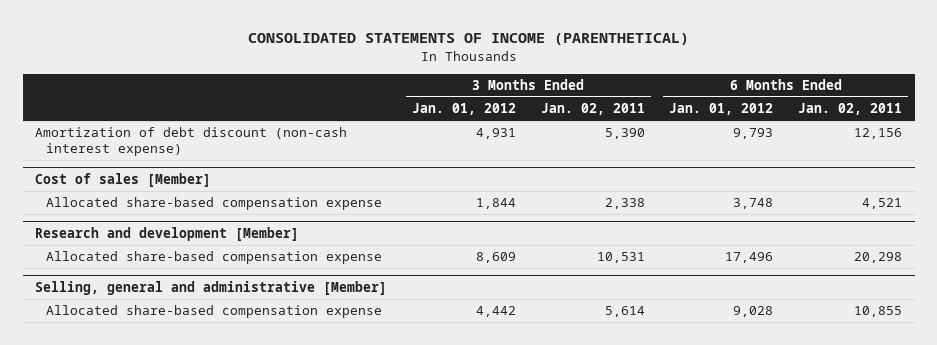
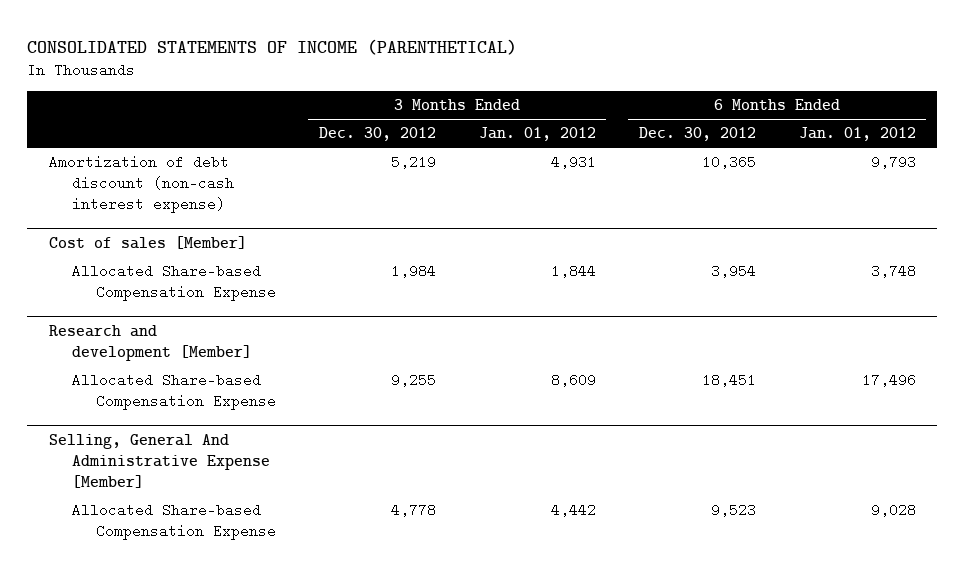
- | 3 Months Ended Jan. 01, 2012 | 3 Months Ended Jan. 02, 2011 | 6 Months Ended Jan. 01, 2012 | 6 Months Ended Jan. 02, 2011
+ | 3 Months Ended Dec. 30, 2012 | 3 Months Ended Jan. 01, 2012 | 6 Months Ended Dec. 30, 2012 | 6 Months Ended Jan. 01, 2012
@ Cost of sales [Member]
- Allocated share-based compensation expense | 1,844 | 2,338 | 3,748 | 4,521
+ Allocated Share-based Compensation Expense | 1,984 | 1,844 | 3,954 | 3,748
@ Research and development [Member]
- Allocated share-based compensation expense | 8,609 | 10,531 | 17,496 | 20,298
- Selling, general and administrative [Member]
- Allocated share-based compensation expense | 4,442 | 5,614 | 9,028 | 10,855
@ Research and development [Member]
+ Allocated Share-based Compensation Expense | 9,255 | 8,609 | 18,451 | 17,496
+ Selling, General And Administrative Expense [Member]
+ Allocated Share-based Compensation Expense | 4,778 | 4,442 | 9,523 | 9,028

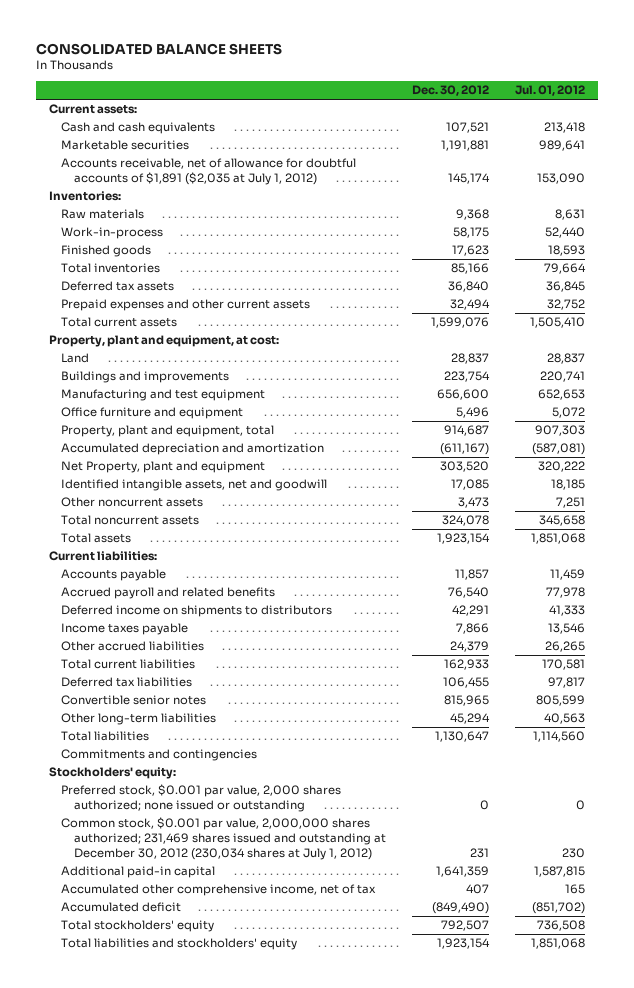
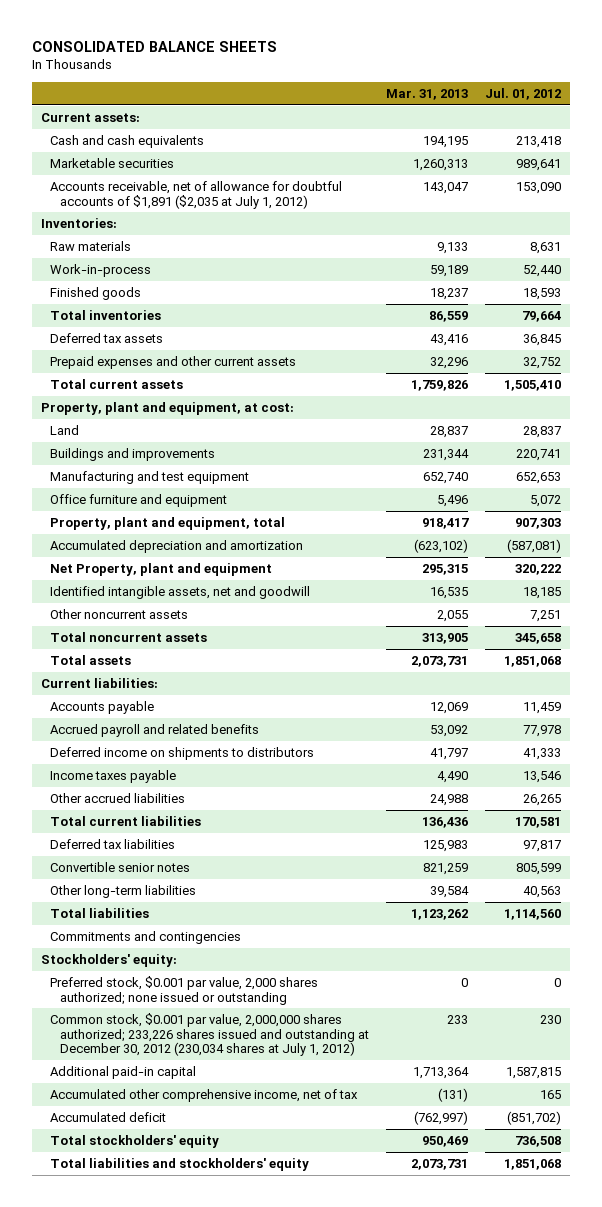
- | Dec. 30, 2012 | Jul. 01, 2012
+ | Mar. 31, 2013 | Jul. 01, 2012
- Common stock, $0.001 par value, 2,000,000 shares authorized; 231,469 shares issued and outstanding at December 30, 2012 (230,034 shares at July 1, 2012) | 231 | 230
+ Common stock, $0.001 par value, 2,000,000 shares authorized; 233,226 shares issued and outstanding at December 30, 2012 (230,034 shares at July 1, 2012) | 233 | 230

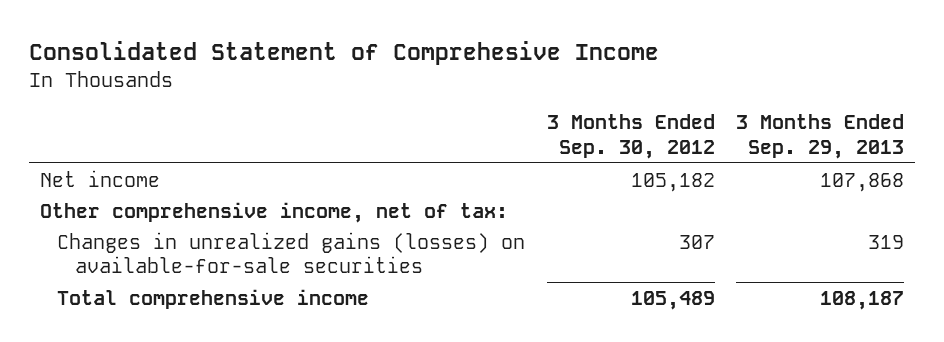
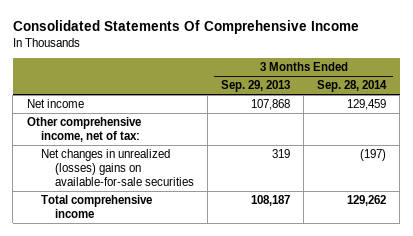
- Consolidated Statement of Comprehesive Income
+ Consolidated Statements Of Comprehensive Income
- | 3 Months Ended Sep. 30, 2012 | 3 Months Ended Sep. 29, 2013
+ | 3 Months Ended Sep. 29, 2013 | 3 Months Ended Sep. 28, 2014
- Changes in unrealized gains (losses) on available-for-sale securities | 307 | 319
+ Net changes in unrealized (losses) gains on available-for-sale securities | 319 | (197)

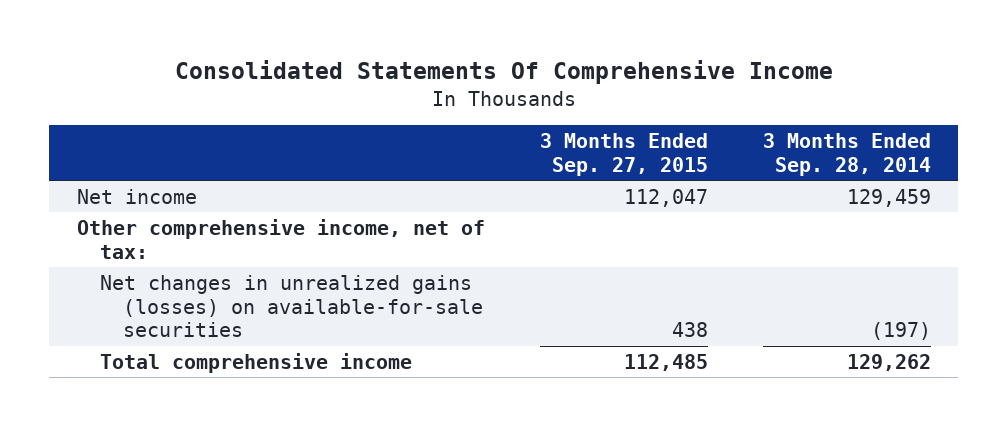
- | 3 Months Ended Sep. 29, 2013 | 3 Months Ended Sep. 28, 2014
+ | 3 Months Ended Sep. 27, 2015 | 3 Months Ended Sep. 28, 2014
- Net changes in unrealized (losses) gains on available-for-sale securities | 319 | (197)
+ Net changes in unrealized gains (losses) on available-for-sale securities | 438 | (197)

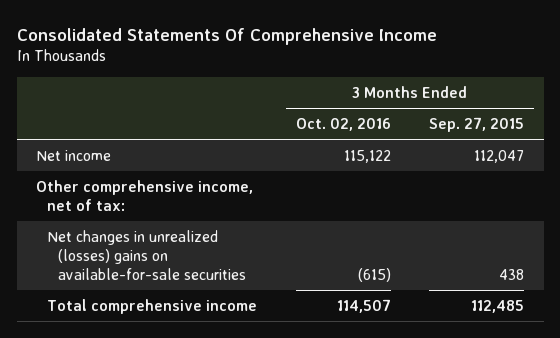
- | 3 Months Ended Sep. 27, 2015 | 3 Months Ended Sep. 28, 2014
+ | 3 Months Ended Oct. 02, 2016 | 3 Months Ended Sep. 27, 2015
- Net changes in unrealized gains (losses) on available-for-sale securities | 438 | (197)
+ Net changes in unrealized (losses) gains on available-for-sale securities | (615) | 438

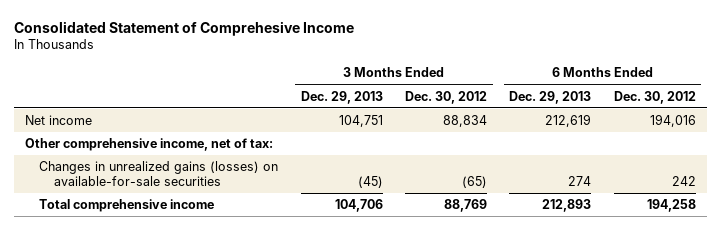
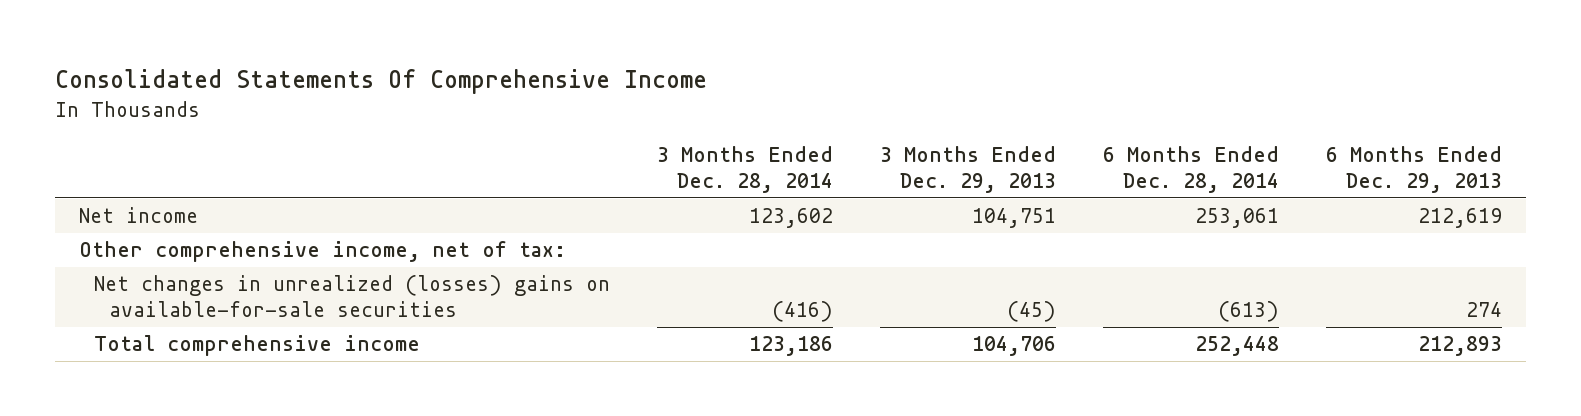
- Consolidated Statement of Comprehesive Income
+ Consolidated Statements Of Comprehensive Income
- | 3 Months Ended Dec. 29, 2013 | 3 Months Ended Dec. 30, 2012 | 6 Months Ended Dec. 29, 2013 | 6 Months Ended Dec. 30, 2012
+ | 3 Months Ended Dec. 28, 2014 | 3 Months Ended Dec. 29, 2013 | 6 Months Ended Dec. 28, 2014 | 6 Months Ended Dec. 29, 2013
- Changes in unrealized gains (losses) on available-for-sale securities | (45) | (65) | 274 | 242
+ Net changes in unrealized (losses) gains on available-for-sale securities | (416) | (45) | (613) | 274

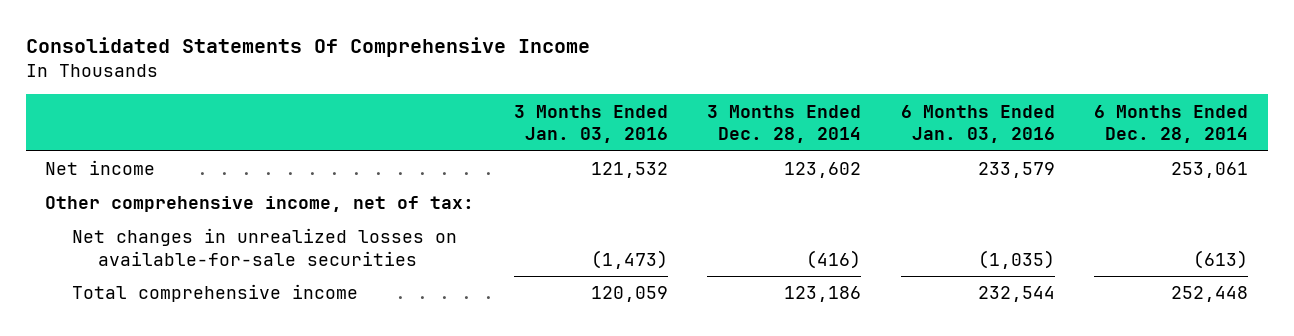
- | 3 Months Ended Dec. 28, 2014 | 3 Months Ended Dec. 29, 2013 | 6 Months Ended Dec. 28, 2014 | 6 Months Ended Dec. 29, 2013
+ | 3 Months Ended Jan. 03, 2016 | 3 Months Ended Dec. 28, 2014 | 6 Months Ended Jan. 03, 2016 | 6 Months Ended Dec. 28, 2014
- Net changes in unrealized (losses) gains on available-for-sale securities | (416) | (45) | (613) | 274
+ Net changes in unrealized losses on available-for-sale securities | (1,473) | (416) | (1,035) | (613)

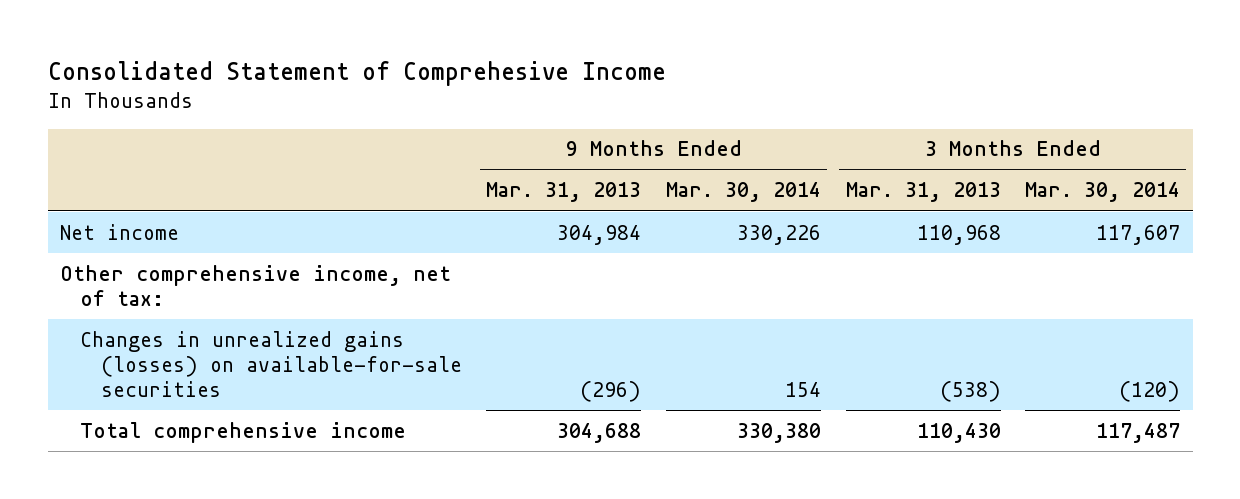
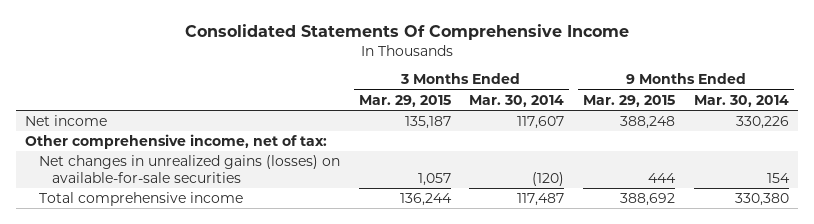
- Consolidated Statement of Comprehesive Income
+ Consolidated Statements Of Comprehensive Income
- | 9 Months Ended Mar. 31, 2013 | 9 Months Ended Mar. 30, 2014 | 3 Months Ended Mar. 31, 2013 | 3 Months Ended Mar. 30, 2014
+ | 3 Months Ended Mar. 29, 2015 | 3 Months Ended Mar. 30, 2014 | 9 Months Ended Mar. 29, 2015 | 9 Months Ended Mar. 30, 2014
- Changes in unrealized gains (losses) on available-for-sale securities | (296) | 154 | (538) | (120)
+ Net changes in unrealized gains (losses) on available-for-sale securities | 1,057 | (120) | 444 | 154

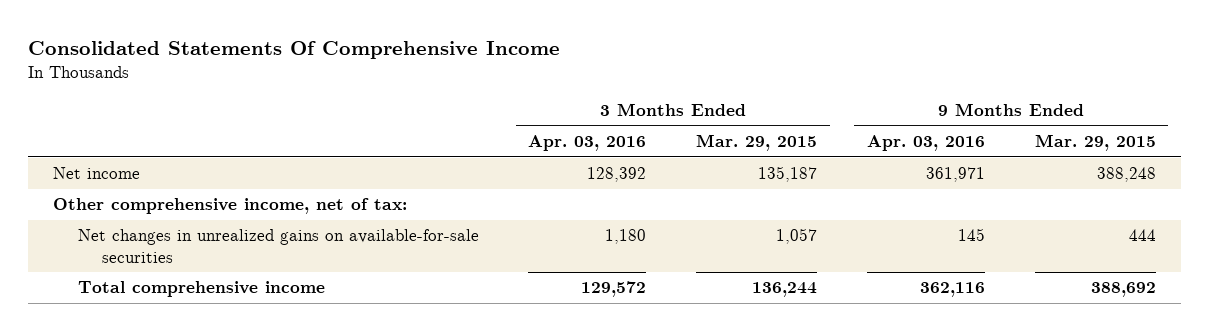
- | 3 Months Ended Mar. 29, 2015 | 3 Months Ended Mar. 30, 2014 | 9 Months Ended Mar. 29, 2015 | 9 Months Ended Mar. 30, 2014
+ | 3 Months Ended Apr. 03, 2016 | 3 Months Ended Mar. 29, 2015 | 9 Months Ended Apr. 03, 2016 | 9 Months Ended Mar. 29, 2015
- Net changes in unrealized gains (losses) on available-for-sale securities | 1,057 | (120) | 444 | 154
+ Net changes in unrealized gains on available-for-sale securities | 1,180 | 1,057 | 145 | 444

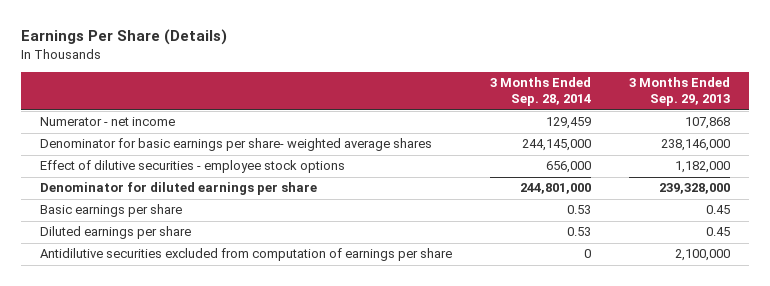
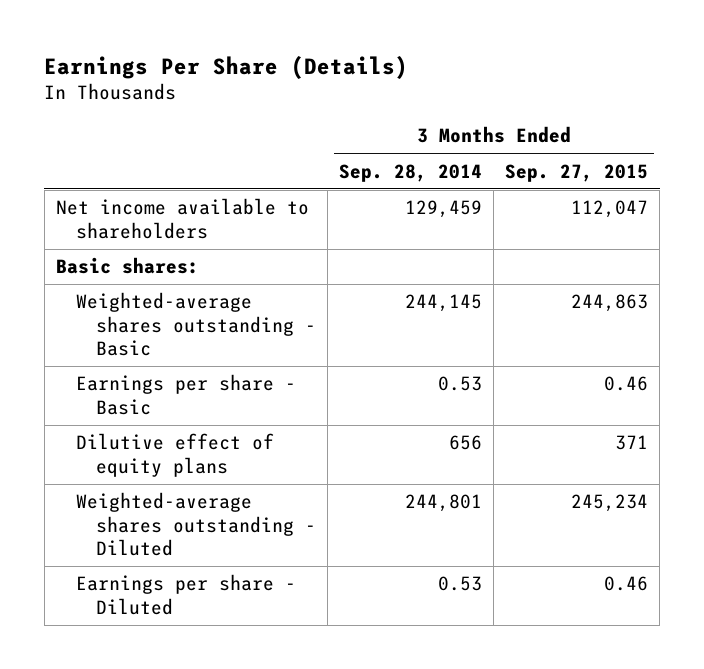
- | 3 Months Ended Sep. 28, 2014 | 3 Months Ended Sep. 29, 2013
+ | 3 Months Ended Sep. 28, 2014 | 3 Months Ended Sep. 27, 2015
- Numerator - net income | 129,459 | 107,868
- Denominator for basic earnings per share- weighted average shares | 244,145,000 | 238,146,000
- Effect of dilutive securities - employee stock options | 656,000 | 1,182,000
- Denominator for diluted earnings per share | 244,801,000 | 239,328,000
- Basic earnings per share | 0.53 | 0.45
- Diluted earnings per share | 0.53 | 0.45
- Antidilutive securities excluded from computation of earnings per share | 0 | 2,100,000
+ Net income available to shareholders | 129,459 | 112,047
+ Basic shares:
+ Weighted-average shares outstanding - Basic | 244,145 | 244,863
+ Earnings per share - Basic | 0.53 | 0.46
+ Dilutive effect of equity plans | 656 | 371
+ Weighted-average shares outstanding - Diluted | 244,801 | 245,234
+ Earnings per share - Diluted | 0.53 | 0.46

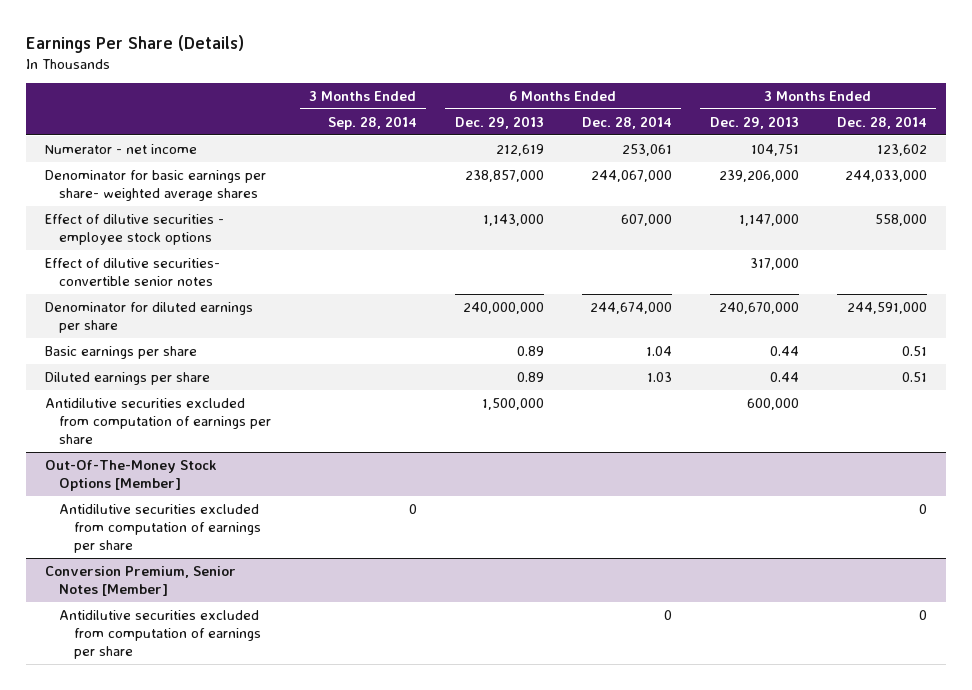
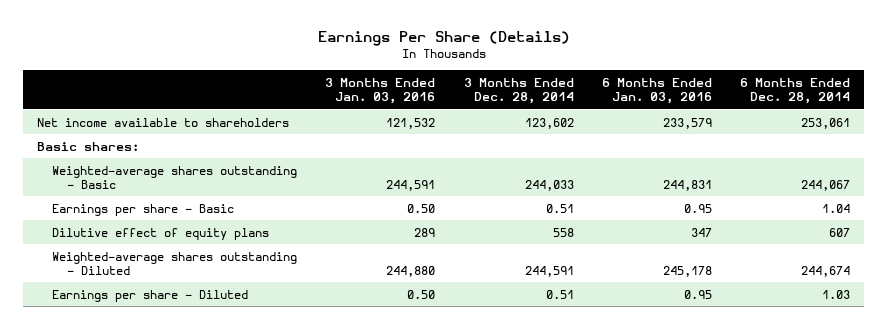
- | 3 Months Ended Sep. 28, 2014 | 6 Months Ended Dec. 29, 2013 | 6 Months Ended Dec. 28, 2014 | 3 Months Ended Dec. 29, 2013 | 3 Months Ended Dec. 28, 2014
+ | 3 Months Ended Jan. 03, 2016 | 3 Months Ended Dec. 28, 2014 | 6 Months Ended Jan. 03, 2016 | 6 Months Ended Dec. 28, 2014
- Numerator - net income | | 212,619 | 253,061 | 104,751 | 123,602
- Denominator for basic earnings per share- weighted average shares | | 238,857,000 | 244,067,000 | 239,206,000 | 244,033,000
- Effect of dilutive securities - employee stock options | | 1,143,000 | 607,000 | 1,147,000 | 558,000
- Effect of dilutive securities- convertible senior notes | | | | 317,000 |
- Denominator for diluted earnings per share | | 240,000,000 | 244,674,000 | 240,670,000 | 244,591,000
- Basic earnings per share | | 0.89 | 1.04 | 0.44 | 0.51
- Diluted earnings per share | | 0.89 | 1.03 | 0.44 | 0.51
- Antidilutive securities excluded from computation of earnings per share | | 1,500,000 | | 600,000 |
- Out-Of-The-Money Stock Options [Member]
- Antidilutive securities excluded from computation of earnings per share | 0 | | | | 0
- Conversion Premium, Senior Notes [Member]
- Antidilutive securities excluded from computation of earnings per share | | | 0 | | 0
+ Net income available to shareholders | 121,532 | 123,602 | 233,579 | 253,061
+ Basic shares:
+ Weighted-average shares outstanding - Basic | 244,591 | 244,033 | 244,831 | 244,067
+ Earnings per share - Basic | 0.50 | 0.51 | 0.95 | 1.04
+ Dilutive effect of equity plans | 289 | 558 | 347 | 607
+ Weighted-average shares outstanding - Diluted | 244,880 | 244,591 | 245,178 | 244,674
+ Earnings per share - Diluted | 0.50 | 0.51 | 0.95 | 1.03

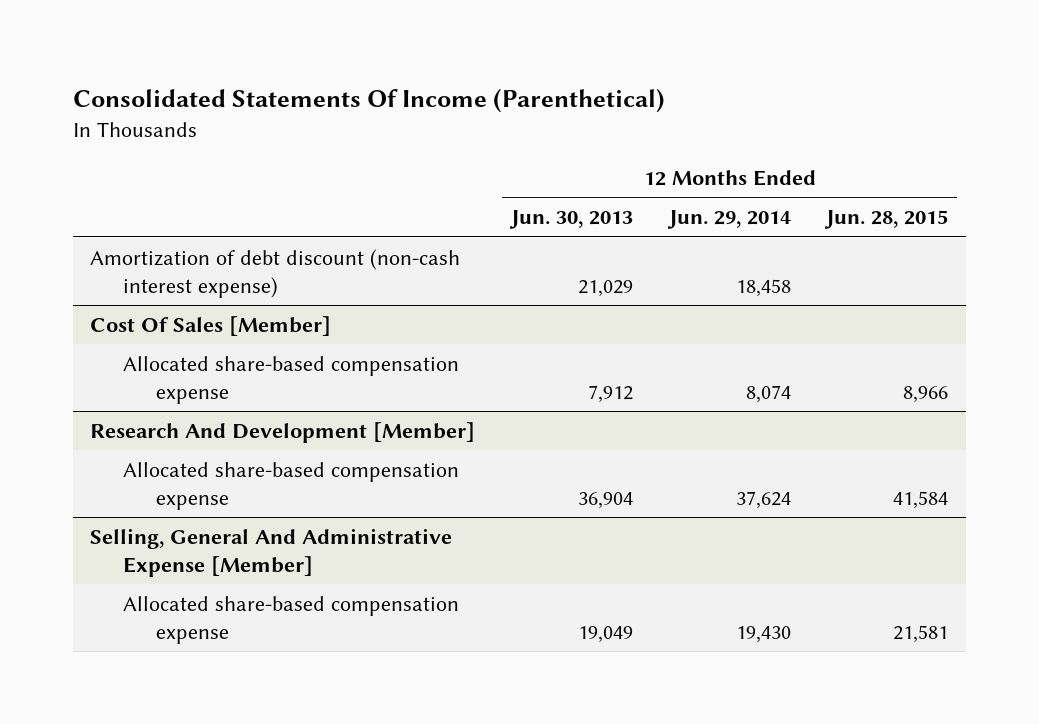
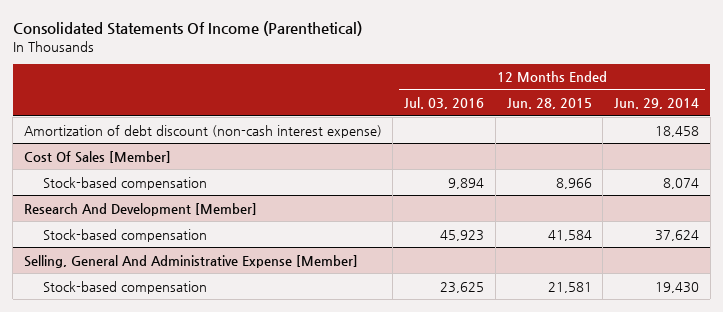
- | 12 Months Ended Jun. 30, 2013 | 12 Months Ended Jun. 29, 2014 | 12 Months Ended Jun. 28, 2015
+ | 12 Months Ended Jul. 03, 2016 | 12 Months Ended Jun. 28, 2015 | 12 Months Ended Jun. 29, 2014
@ Cost Of Sales [Member]
- Allocated share-based compensation expense | 7,912 | 8,074 | 8,966
+ Stock-based compensation | 9,894 | 8,966 | 8,074
@ Research And Development [Member]
- Allocated share-based compensation expense | 36,904 | 37,624 | 41,584
+ Stock-based compensation | 45,923 | 41,584 | 37,624
@ Selling, General And Administrative Expense [Member]
- Allocated share-based compensation expense | 19,049 | 19,430 | 21,581
+ Stock-based compensation | 23,625 | 21,581 | 19,430

